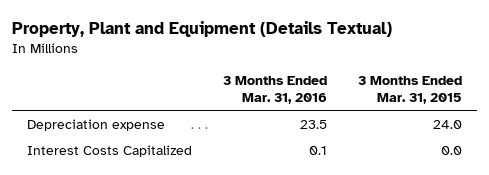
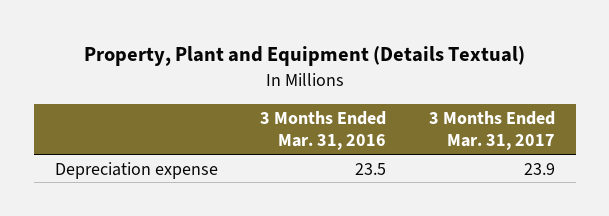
- | 3 Months Ended Mar. 31, 2016 | 3 Months Ended Mar. 31, 2015
+ | 3 Months Ended Mar. 31, 2016 | 3 Months Ended Mar. 31, 2017
- Interest Costs Capitalized | 0.1 | 0.0

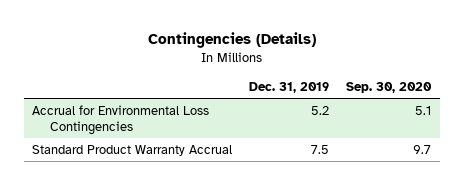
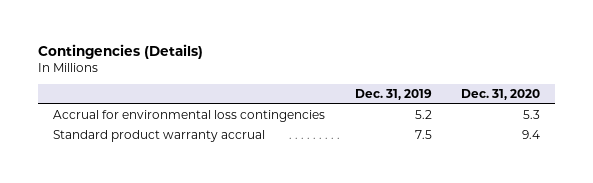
- | Dec. 31, 2019 | Sep. 30, 2020
+ | Dec. 31, 2019 | Dec. 31, 2020
- Accrual for Environmental Loss Contingencies | 5.2 | 5.1
- Standard Product Warranty Accrual | 7.5 | 9.7
+ Accrual for environmental loss contingencies | 5.2 | 5.3
+ Standard product warranty accrual | 7.5 | 9.4

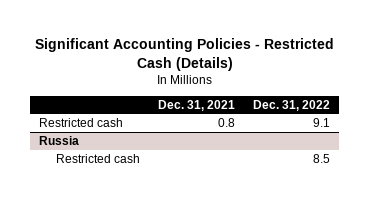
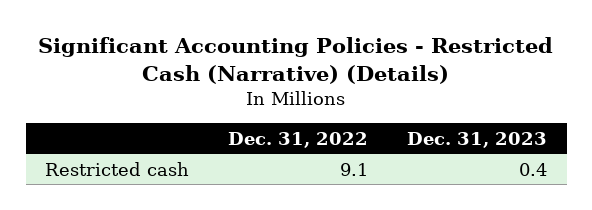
- Significant Accounting Policies - Restricted Cash (Details)
+ Significant Accounting Policies - Restricted Cash (Narrative) (Details)
- | Dec. 31, 2021 | Dec. 31, 2022
+ | Dec. 31, 2022 | Dec. 31, 2023
- Russia
- Restricted cash | | 8.5

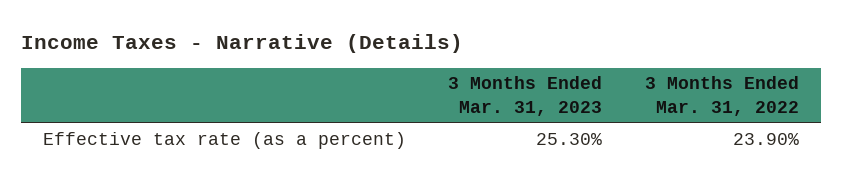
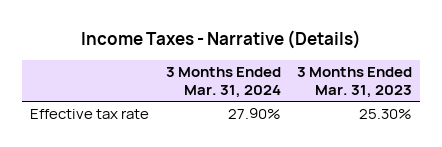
- | 3 Months Ended Mar. 31, 2023 | 3 Months Ended Mar. 31, 2022
+ | 3 Months Ended Mar. 31, 2024 | 3 Months Ended Mar. 31, 2023
- Effective tax rate (as a percent) | 25.30% | 23.90%
+ Effective tax rate | 27.90% | 25.30%

